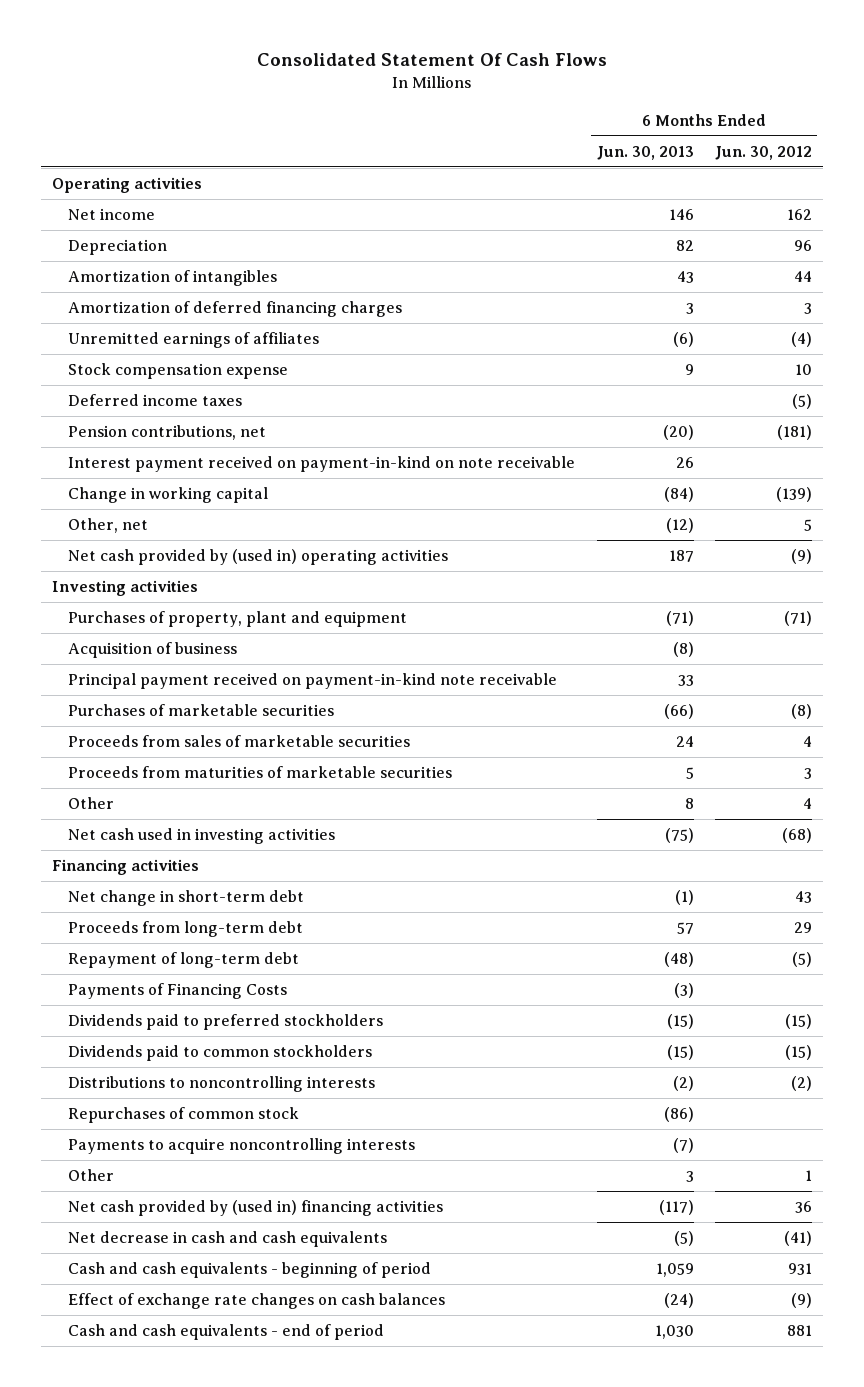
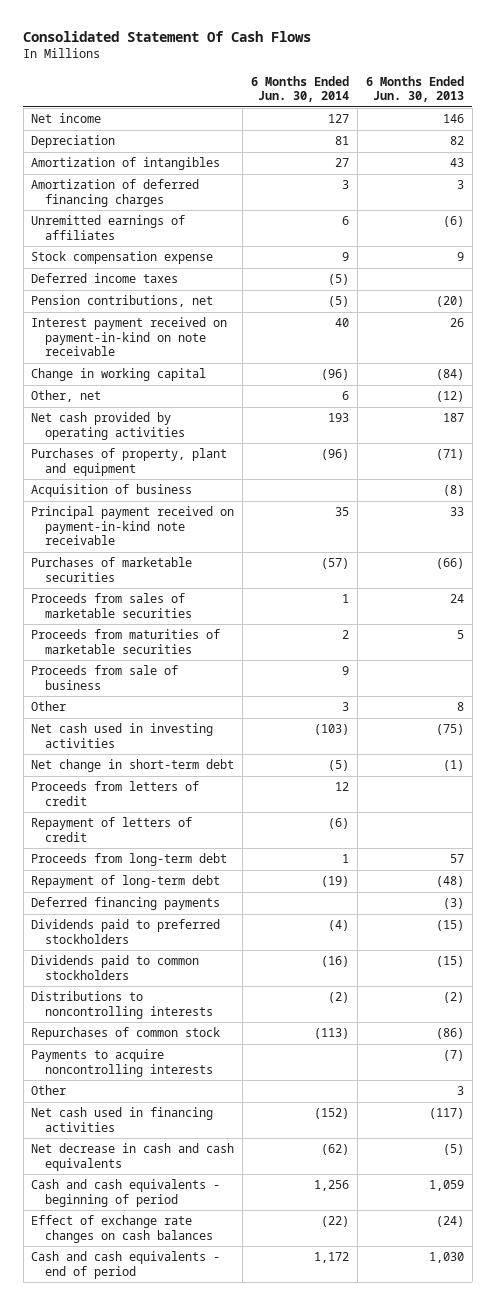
- | 6 Months Ended Jun. 30, 2013 | 6 Months Ended Jun. 30, 2012
+ | 6 Months Ended Jun. 30, 2014 | 6 Months Ended Jun. 30, 2013
- Operating activities
- Net cash provided by (used in) operating activities | 187 | (9)
- Investing activities
+ Net cash provided by operating activities | 193 | 187
+ Proceeds from sale of business | 9 |
- Financing activities
+ Proceeds from letters of credit | 12 |
+ Repayment of letters of credit | (6) |
- Payments of Financing Costs | (3) |
+ Deferred financing payments | | (3)
- Net cash provided by (used in) financing activities | (117) | 36
+ Net cash used in financing activities | (152) | (117)

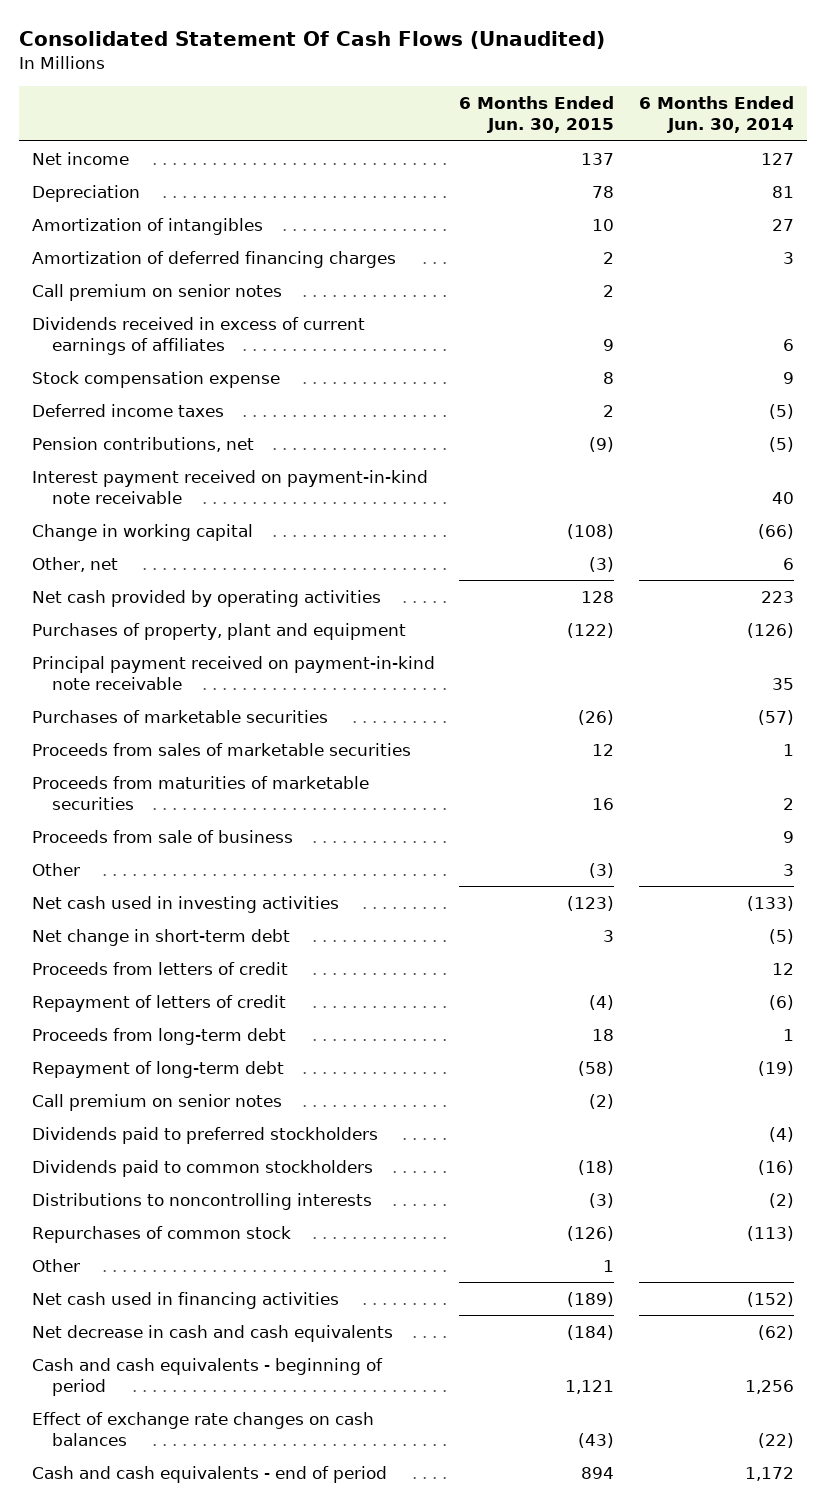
- Consolidated Statement Of Cash Flows
+ Consolidated Statement Of Cash Flows (Unaudited)
- | 6 Months Ended Jun. 30, 2014 | 6 Months Ended Jun. 30, 2013
+ | 6 Months Ended Jun. 30, 2015 | 6 Months Ended Jun. 30, 2014
- Unremitted earnings of affiliates | 6 | (6)
+ Call premium on senior notes | 2 |
+ Dividends received in excess of current earnings of affiliates | 9 | 6
- Interest payment received on payment-in-kind on note receivable | 40 | 26
- Change in working capital | (96) | (84)
+ Interest payment received on payment-in-kind note receivable | | 40
+ Change in working capital | (108) | (66)
- Net cash provided by operating activities | 193 | 187
- Purchases of property, plant and equipment | (96) | (71)
- Acquisition of business | | (8)
+ Net cash provided by operating activities | 128 | 223
+ Purchases of property, plant and equipment | (122) | (126)
- Net cash used in investing activities | (103) | (75)
+ Net cash used in investing activities | (123) | (133)
- Deferred financing payments | | (3)
+ Call premium on senior notes | (2) |
- Payments to acquire noncontrolling interests | | (7)

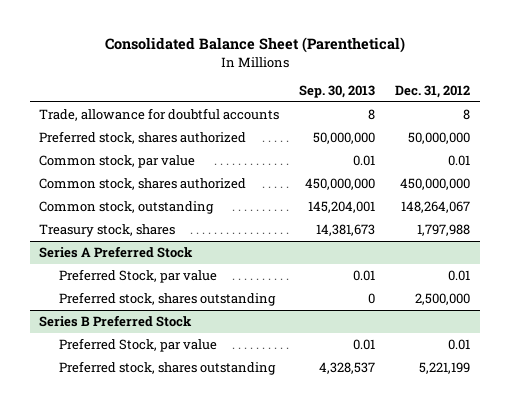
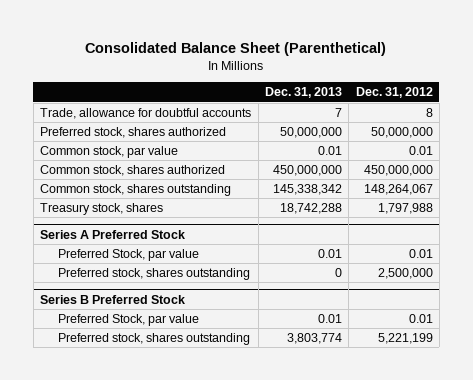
- | Sep. 30, 2013 | Dec. 31, 2012
+ | Dec. 31, 2013 | Dec. 31, 2012
- Common stock, outstanding | 145,204,001 | 148,264,067
+ Common stock, shares outstanding | 145,338,342 | 148,264,067

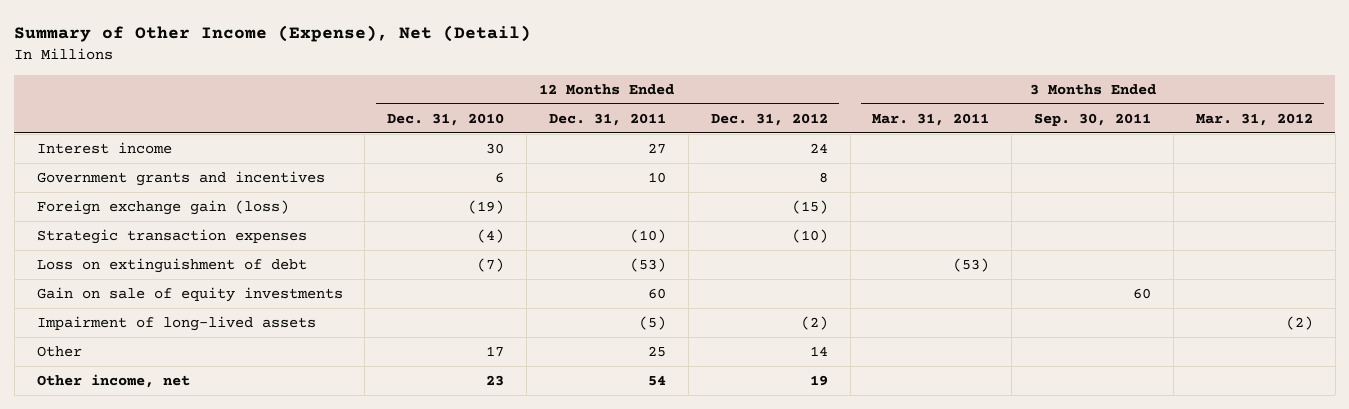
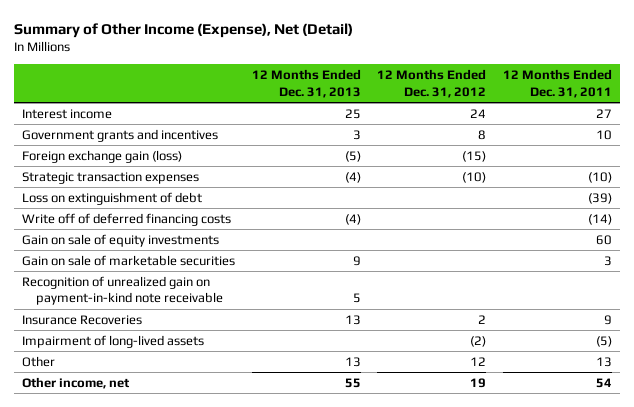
- | 12 Months Ended Dec. 31, 2010 | 12 Months Ended Dec. 31, 2011 | 12 Months Ended Dec. 31, 2012 | 3 Months Ended Mar. 31, 2011 | 3 Months Ended Sep. 30, 2011 | 3 Months Ended Mar. 31, 2012
+ | 12 Months Ended Dec. 31, 2013 | 12 Months Ended Dec. 31, 2012 | 12 Months Ended Dec. 31, 2011
- Loss on extinguishment of debt | (7) | (53) | | (53) | |
+ Loss on extinguishment of debt | | | (39)
+ Write off of deferred financing costs | (4) | | (14)
+ Gain on sale of marketable securities | 9 | | 3
+ Recognition of unrealized gain on payment-in-kind note receivable | 5 | |
+ Insurance Recoveries | 13 | 2 | 9
- Other | 17 | 25 | 14 | | |
+ Other | 13 | 12 | 13

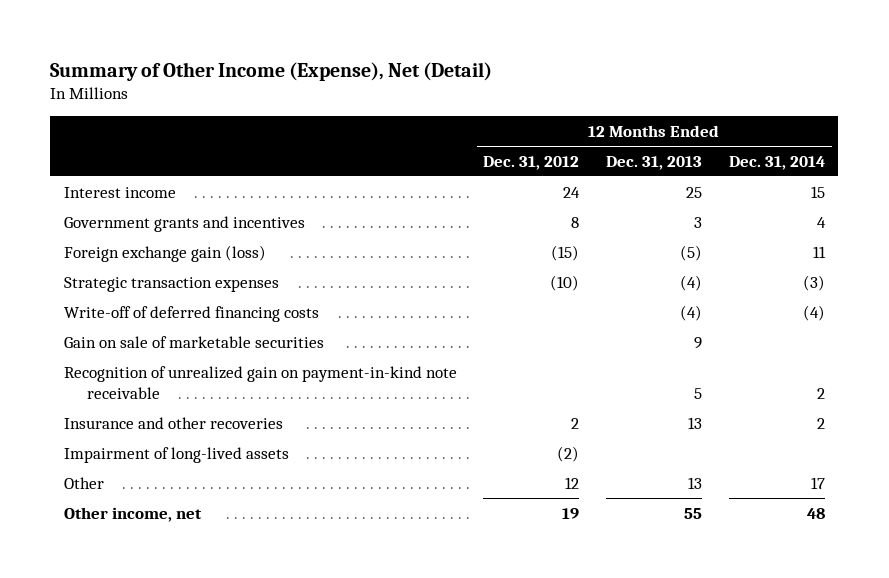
- | 12 Months Ended Dec. 31, 2013 | 12 Months Ended Dec. 31, 2012 | 12 Months Ended Dec. 31, 2011
+ | 12 Months Ended Dec. 31, 2012 | 12 Months Ended Dec. 31, 2013 | 12 Months Ended Dec. 31, 2014
- Loss on extinguishment of debt | | | (39)
- Write off of deferred financing costs | (4) | | (14)
- Gain on sale of equity investments | | | 60
+ Write-off of deferred financing costs | | (4) | (4)
- Insurance Recoveries | 13 | 2 | 9
+ Insurance and other recoveries | 2 | 13 | 2

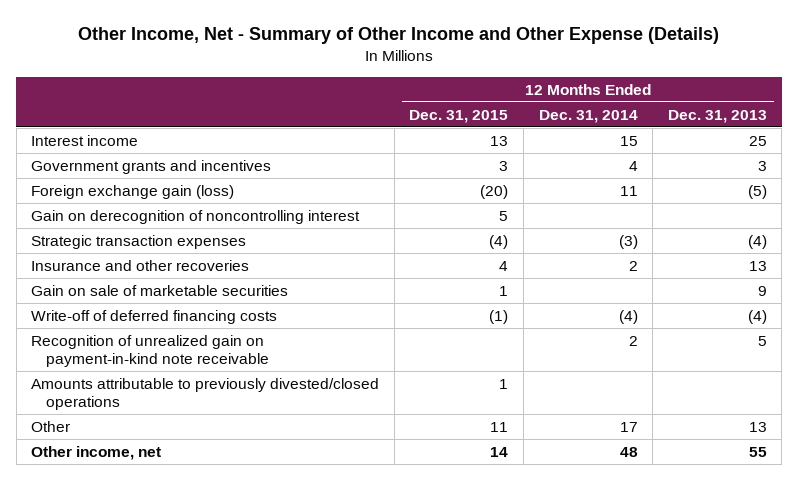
- Summary of Other Income (Expense), Net (Detail)
+ Other Income, Net - Summary of Other Income and Other Expense (Details)
- | 12 Months Ended Dec. 31, 2012 | 12 Months Ended Dec. 31, 2013 | 12 Months Ended Dec. 31, 2014
+ | 12 Months Ended Dec. 31, 2015 | 12 Months Ended Dec. 31, 2014 | 12 Months Ended Dec. 31, 2013
+ Gain on derecognition of noncontrolling interest | 5 | |
moved up: Insurance and other recoveries | 4 | 2 | 13
moved down: Write-off of deferred financing costs | (1) | (4) | (4)
- Impairment of long-lived assets | (2) | |
+ Amounts attributable to previously divested/closed operations | 1 | |

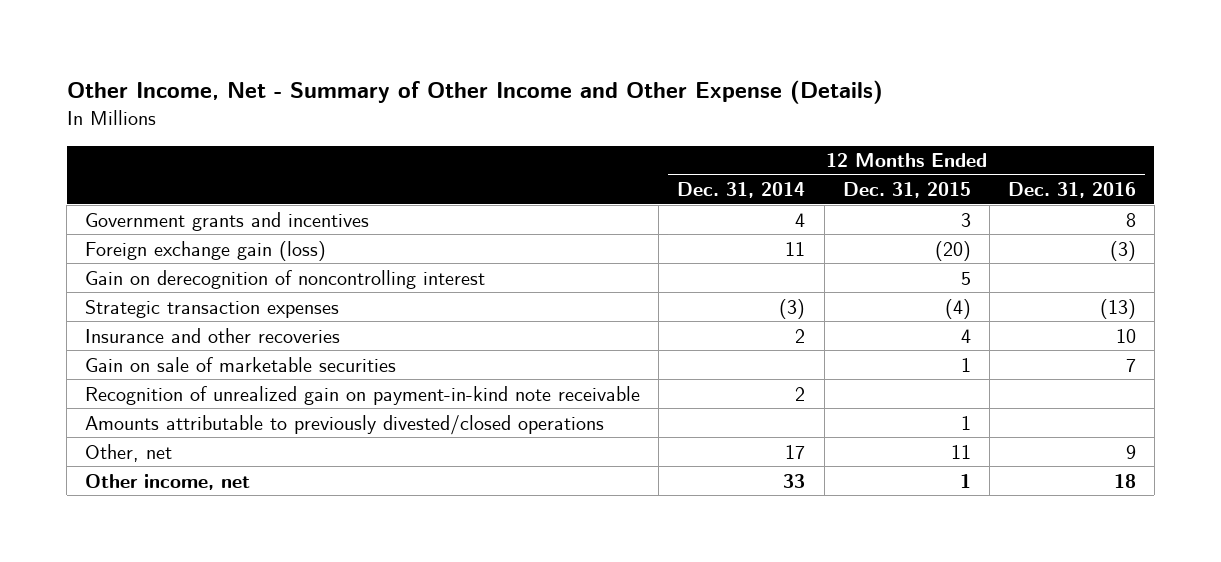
- | 12 Months Ended Dec. 31, 2015 | 12 Months Ended Dec. 31, 2014 | 12 Months Ended Dec. 31, 2013
+ | 12 Months Ended Dec. 31, 2014 | 12 Months Ended Dec. 31, 2015 | 12 Months Ended Dec. 31, 2016
- Interest income | 13 | 15 | 25
- Write-off of deferred financing costs | (1) | (4) | (4)
- Other | 11 | 17 | 13
- Other income, net | 14 | 48 | 55
+ Other, net | 17 | 11 | 9
+ Other income, net | 33 | 1 | 18

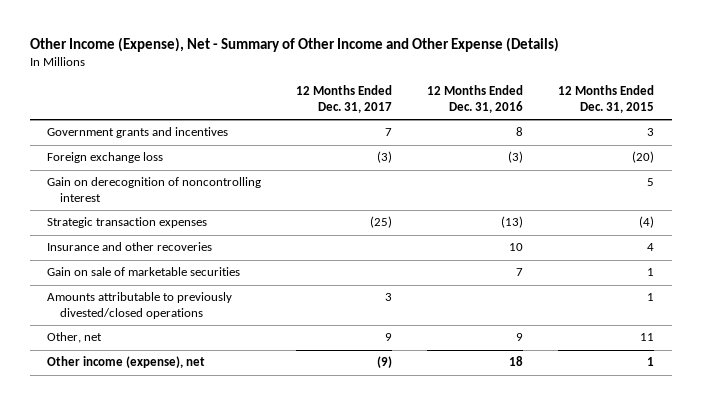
- Other Income, Net - Summary of Other Income and Other Expense (Details)
+ Other Income (Expense), Net - Summary of Other Income and Other Expense (Details)
- | 12 Months Ended Dec. 31, 2014 | 12 Months Ended Dec. 31, 2015 | 12 Months Ended Dec. 31, 2016
+ | 12 Months Ended Dec. 31, 2017 | 12 Months Ended Dec. 31, 2016 | 12 Months Ended Dec. 31, 2015
- Foreign exchange gain (loss) | 11 | (20) | (3)
+ Foreign exchange loss | (3) | (3) | (20)
- Recognition of unrealized gain on payment-in-kind note receivable | 2 | |
- Other income, net | 33 | 1 | 18
+ Other income (expense), net | (9) | 18 | 1

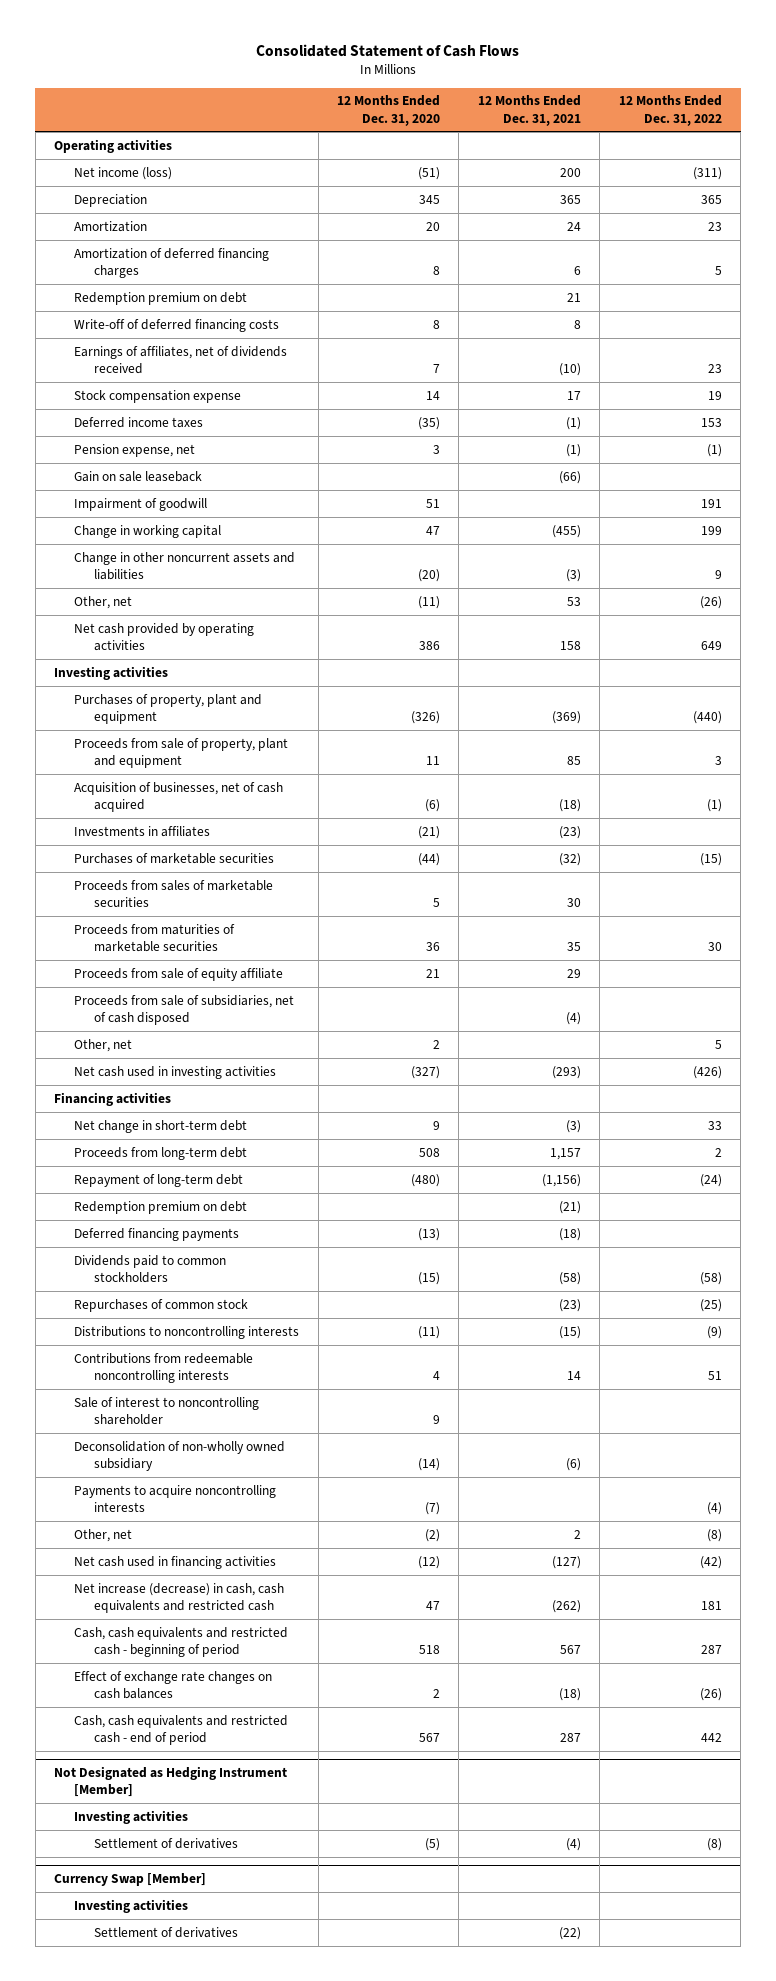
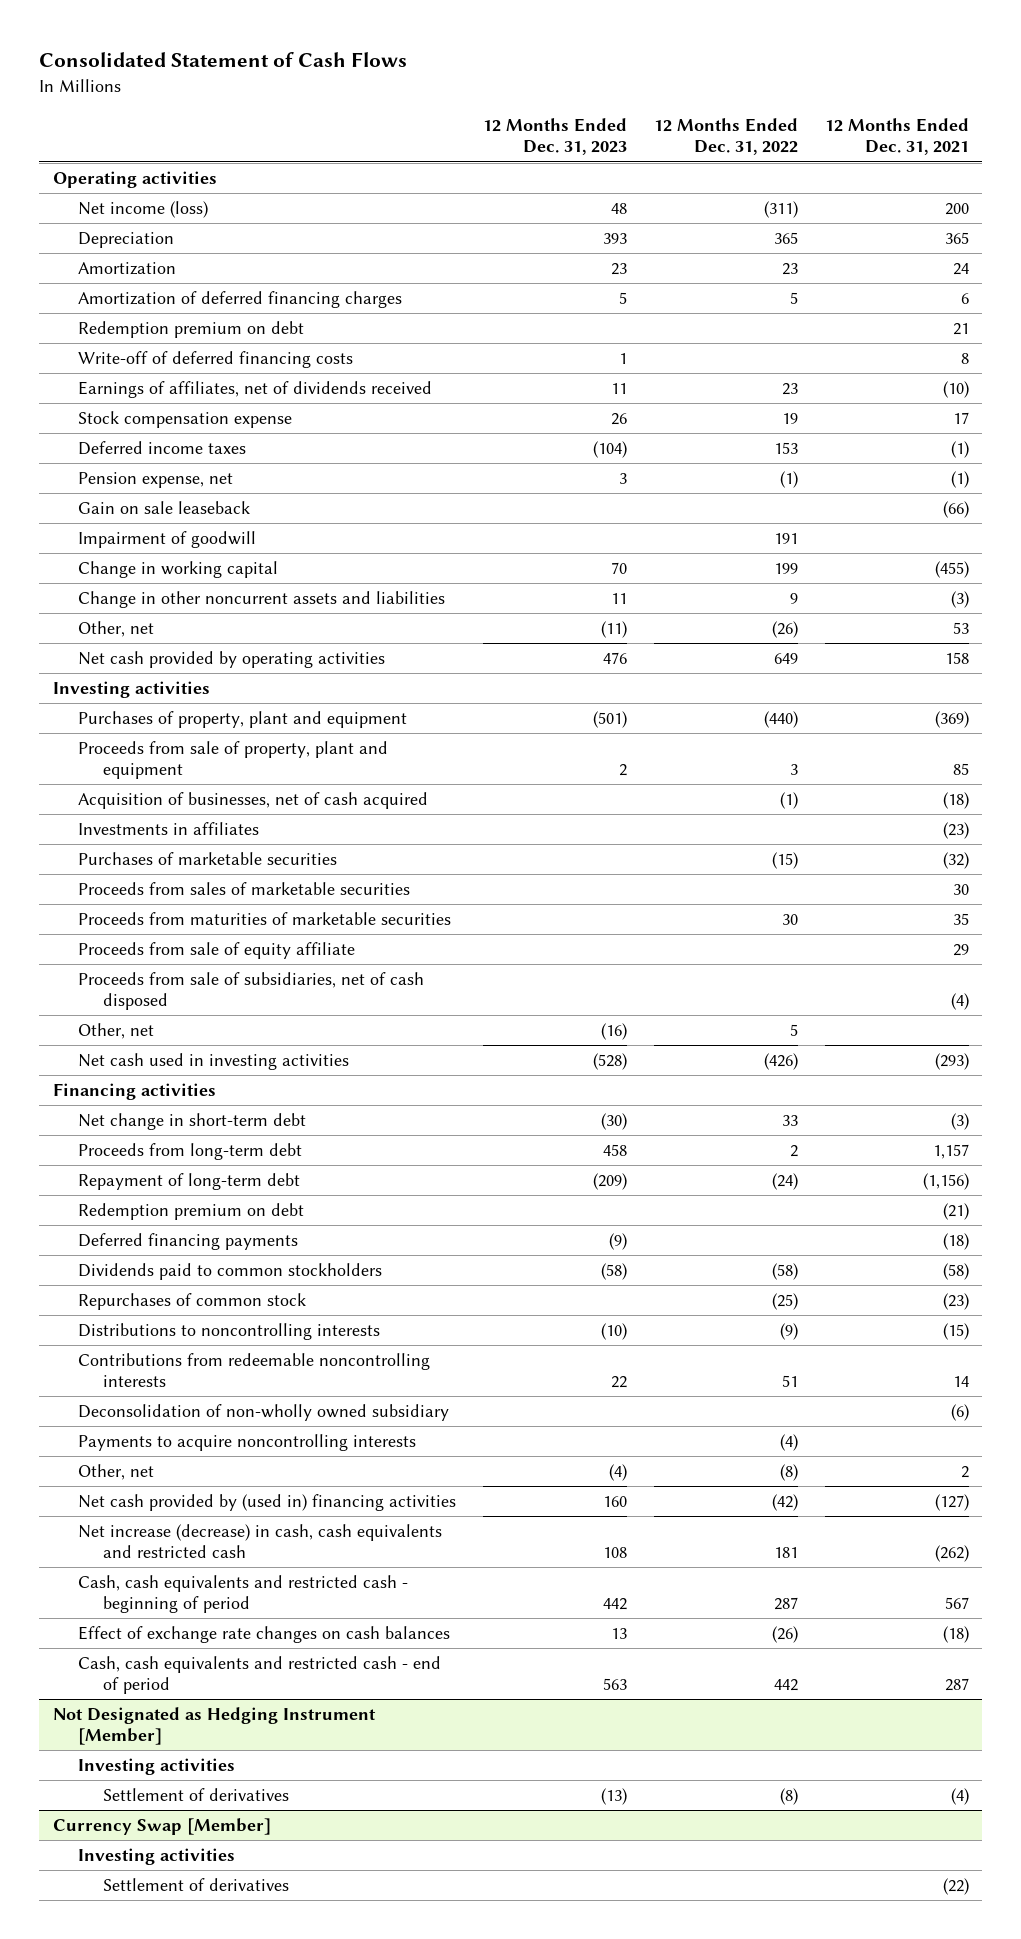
- | 12 Months Ended Dec. 31, 2020 | 12 Months Ended Dec. 31, 2021 | 12 Months Ended Dec. 31, 2022
+ | 12 Months Ended Dec. 31, 2023 | 12 Months Ended Dec. 31, 2022 | 12 Months Ended Dec. 31, 2021
- Sale of interest to noncontrolling shareholder | 9 | |
- Net cash used in financing activities | (12) | (127) | (42)
+ Net cash provided by (used in) financing activities | 160 | (42) | (127)

